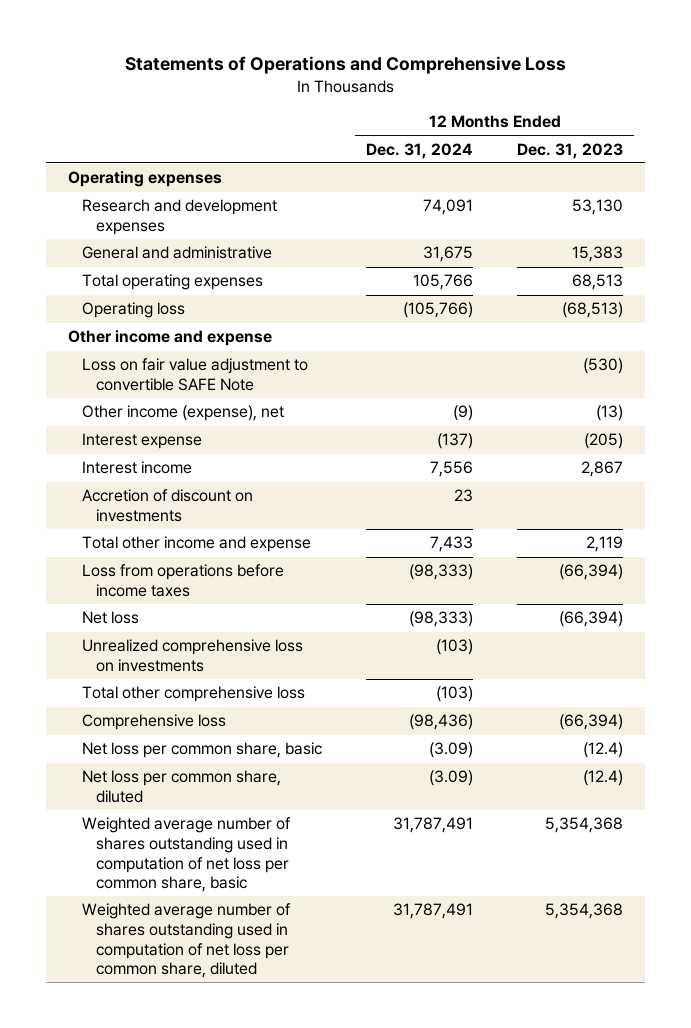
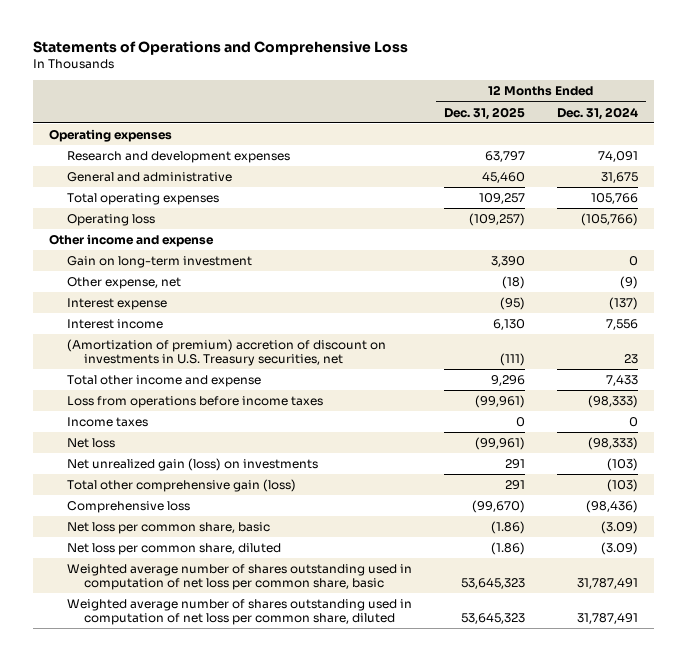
- | 12 Months Ended Dec. 31, 2024 | 12 Months Ended Dec. 31, 2023
+ | 12 Months Ended Dec. 31, 2025 | 12 Months Ended Dec. 31, 2024
- Loss on fair value adjustment to convertible SAFE Note | | (530)
- Other income (expense), net | (9) | (13)
+ Gain on long-term investment | 3,390 | 0
+ Other expense, net | (18) | (9)
- Accretion of discount on investments | 23 |
+ (Amortization of premium) accretion of discount on investments in U.S. Treasury securities, net | (111) | 23
+ Income taxes | 0 | 0
- Unrealized comprehensive loss on investments | (103) |
- Total other comprehensive loss | (103) |
+ Net unrealized gain (loss) on investments | 291 | (103)
+ Total other comprehensive gain (loss) | 291 | (103)

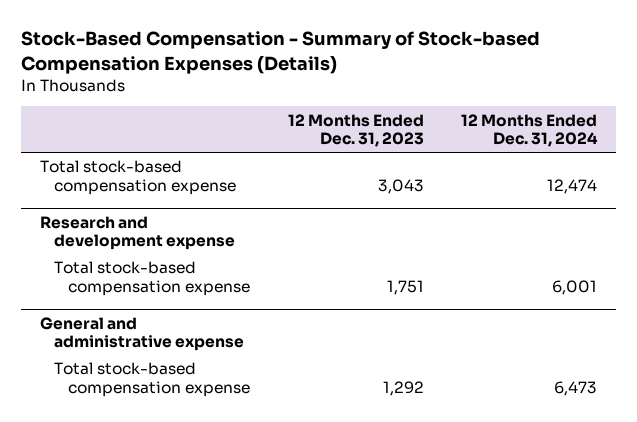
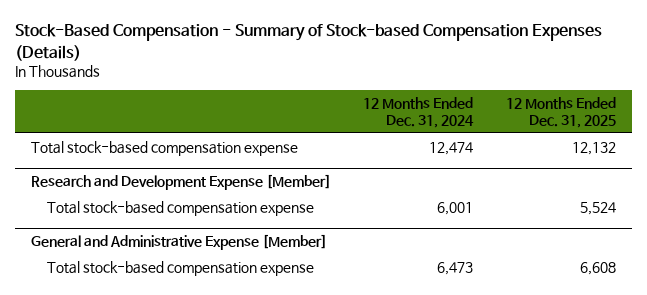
- | 12 Months Ended Dec. 31, 2023 | 12 Months Ended Dec. 31, 2024
+ | 12 Months Ended Dec. 31, 2024 | 12 Months Ended Dec. 31, 2025
- Research and development expense
+ Research and Development Expense [Member]
- General and administrative expense
+ General and Administrative Expense [Member]

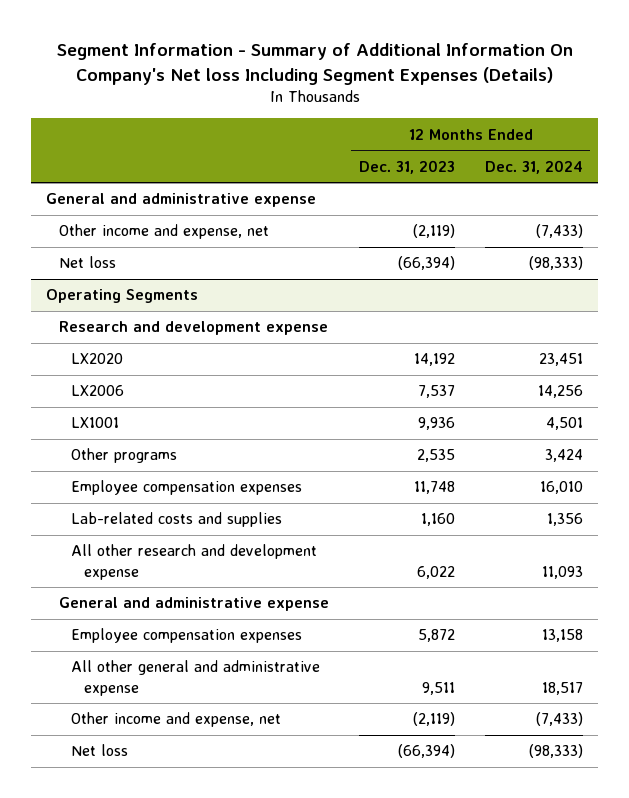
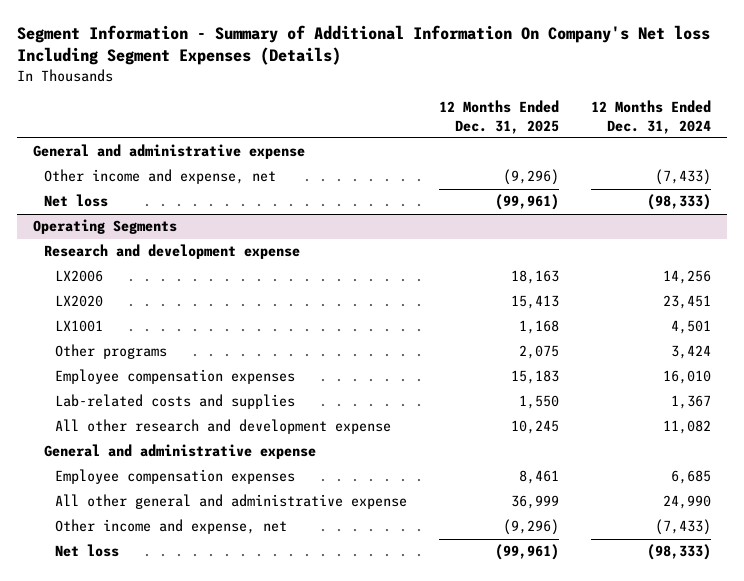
- | 12 Months Ended Dec. 31, 2023 | 12 Months Ended Dec. 31, 2024
+ | 12 Months Ended Dec. 31, 2025 | 12 Months Ended Dec. 31, 2024
@ Operating Segments
moved down: LX2020 | 15,413 | 23,451
- Lab-related costs and supplies | 1,160 | 1,356
- All other research and development expense | 6,022 | 11,093
+ Lab-related costs and supplies | 1,550 | 1,367
+ All other research and development expense | 10,245 | 11,082
- Employee compensation expenses | 5,872 | 13,158
- All other general and administrative expense | 9,511 | 18,517
+ Employee compensation expenses | 8,461 | 6,685
+ All other general and administrative expense | 36,999 | 24,990

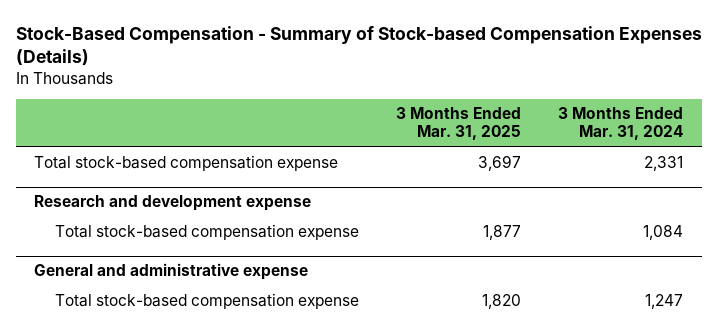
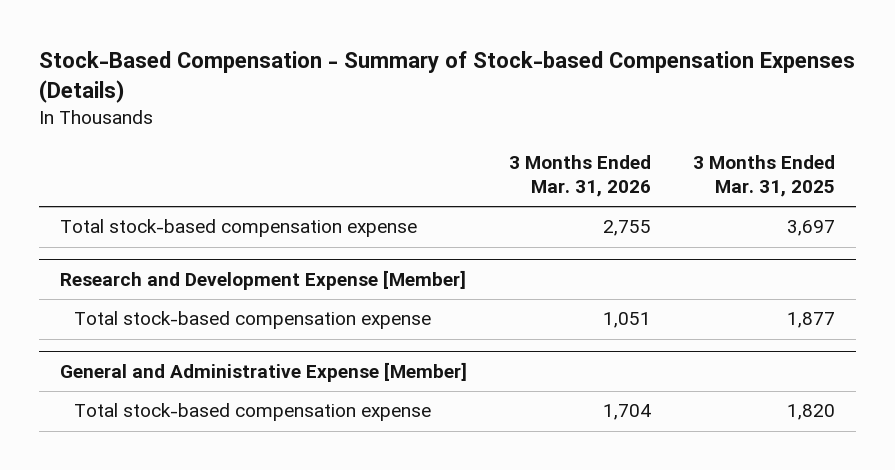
- | 3 Months Ended Mar. 31, 2025 | 3 Months Ended Mar. 31, 2024
+ | 3 Months Ended Mar. 31, 2026 | 3 Months Ended Mar. 31, 2025
- Research and development expense
+ Research and Development Expense [Member]
- General and administrative expense
+ General and Administrative Expense [Member]

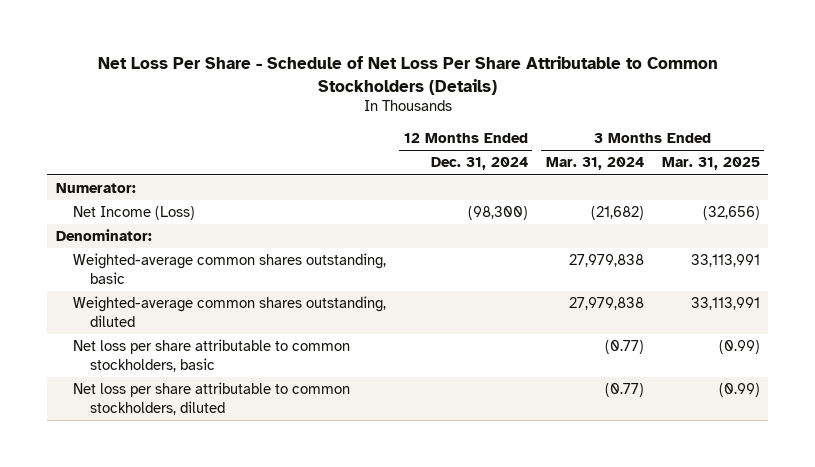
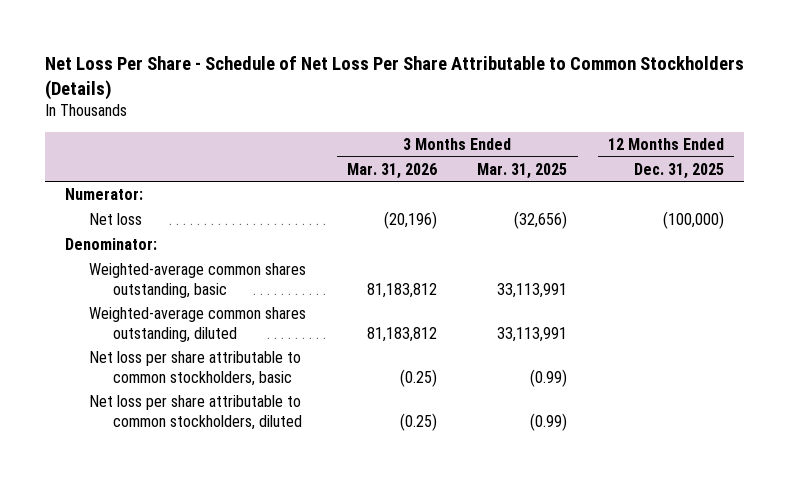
- | 12 Months Ended Dec. 31, 2024 | 3 Months Ended Mar. 31, 2024 | 3 Months Ended Mar. 31, 2025
+ | 3 Months Ended Mar. 31, 2026 | 3 Months Ended Mar. 31, 2025 | 12 Months Ended Dec. 31, 2025
- Net Income (Loss) | (98,300) | (21,682) | (32,656)
+ Net loss | (20,196) | (32,656) | (100,000)

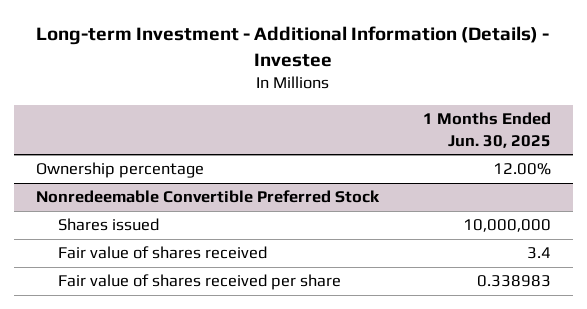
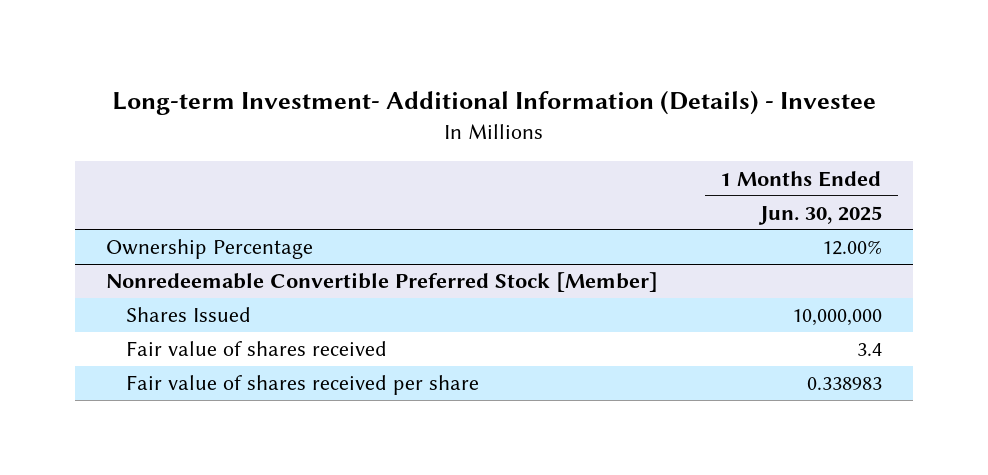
- Long-term Investment - Additional Information (Details) - Investee
+ Long-term Investment- Additional Information (Details) - Investee
- Ownership percentage | 12.00%
- Nonredeemable Convertible Preferred Stock
- Shares issued | 10,000,000
+ Ownership Percentage | 12.00%
+ Nonredeemable Convertible Preferred Stock [Member]
+ Shares Issued | 10,000,000

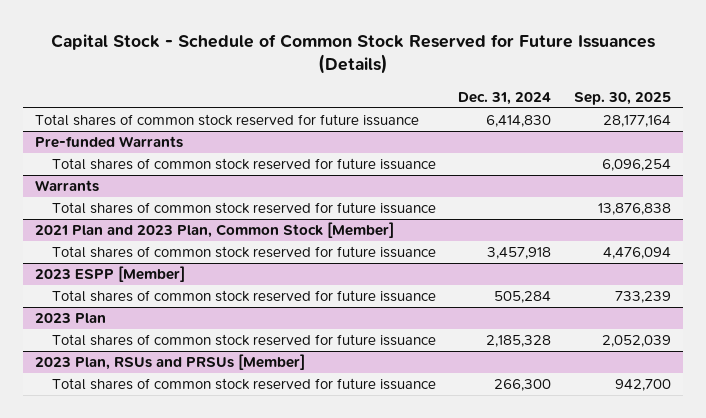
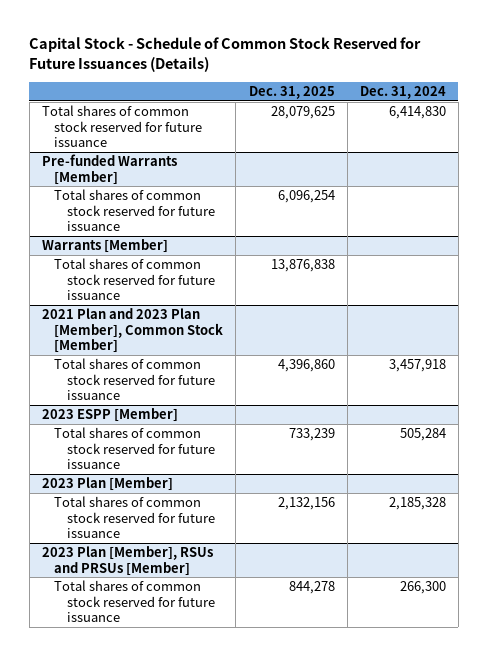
- | Dec. 31, 2024 | Sep. 30, 2025
+ | Dec. 31, 2025 | Dec. 31, 2024
- Pre-funded Warrants
+ Pre-funded Warrants [Member]
- Warrants
+ Warrants [Member]
- 2021 Plan and 2023 Plan, Common Stock [Member]
+ 2021 Plan and 2023 Plan [Member], Common Stock [Member]
- 2023 Plan
+ 2023 Plan [Member]
- 2023 Plan, RSUs and PRSUs [Member]
+ 2023 Plan [Member], RSUs and PRSUs [Member]

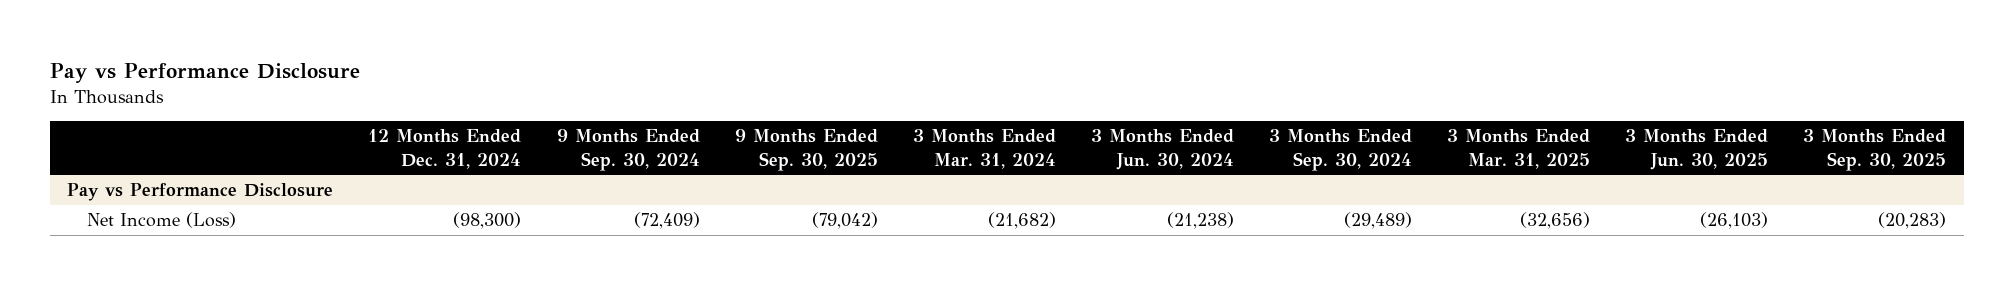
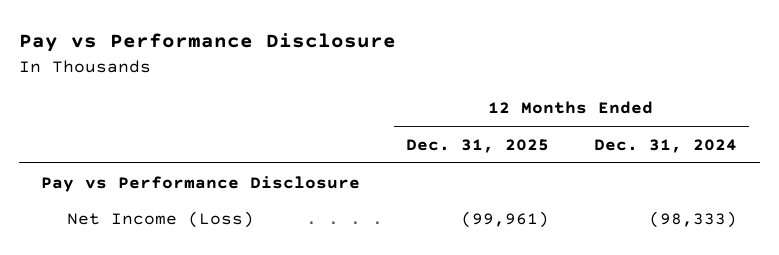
- | 12 Months Ended Dec. 31, 2024 | 9 Months Ended Sep. 30, 2024 | 9 Months Ended Sep. 30, 2025 | 3 Months Ended Mar. 31, 2024 | 3 Months Ended Jun. 30, 2024 | 3 Months Ended Sep. 30, 2024 | 3 Months Ended Mar. 31, 2025 | 3 Months Ended Jun. 30, 2025 | 3 Months Ended Sep. 30, 2025
+ | 12 Months Ended Dec. 31, 2025 | 12 Months Ended Dec. 31, 2024
- Net Income (Loss) | (98,300) | (72,409) | (79,042) | (21,682) | (21,238) | (29,489) | (32,656) | (26,103) | (20,283)
+ Net Income (Loss) | (99,961) | (98,333)

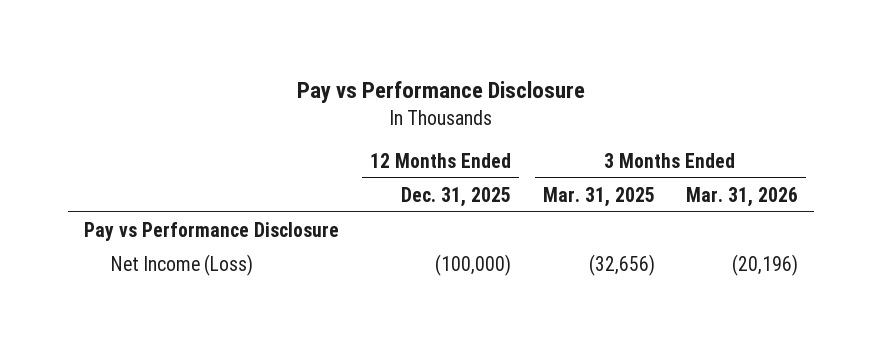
- | 12 Months Ended Dec. 31, 2025 | 12 Months Ended Dec. 31, 2024
+ | 12 Months Ended Dec. 31, 2025 | 3 Months Ended Mar. 31, 2025 | 3 Months Ended Mar. 31, 2026
- Net Income (Loss) | (99,961) | (98,333)
+ Net Income (Loss) | (100,000) | (32,656) | (20,196)

